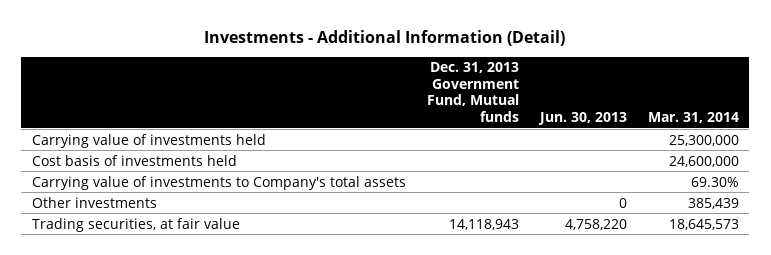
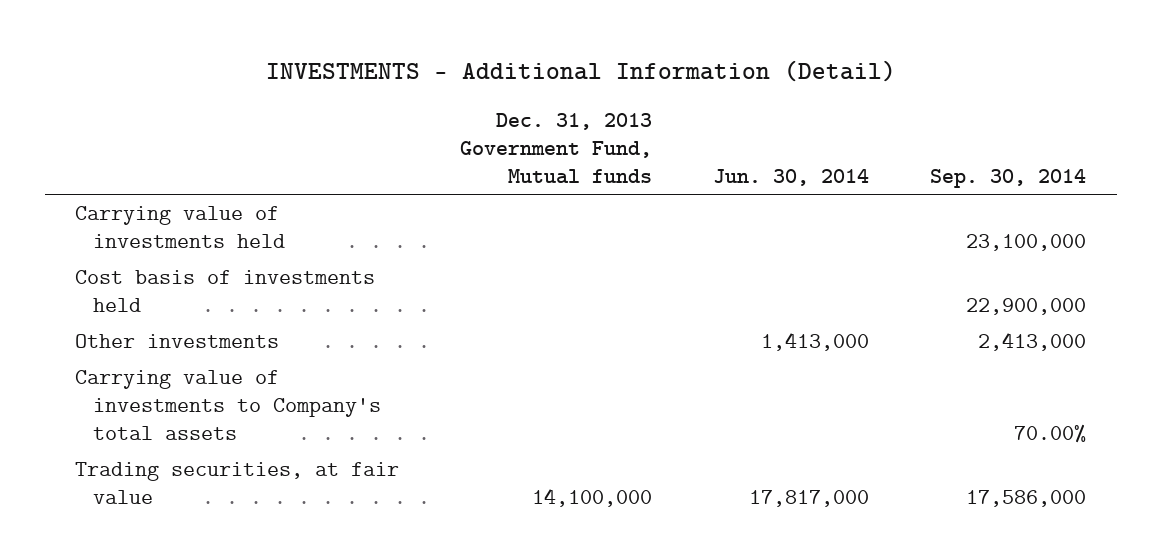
- Investments - Additional Information (Detail)
+ INVESTMENTS - Additional Information (Detail)
- | Dec. 31, 2013 Government Fund, Mutual funds | Jun. 30, 2013 | Mar. 31, 2014
+ | Dec. 31, 2013 Government Fund, Mutual funds | Jun. 30, 2014 | Sep. 30, 2014
- Trading securities, at fair value | 14,118,943 | 4,758,220 | 18,645,573
moved down: Carrying value of investments to Company's total assets | | | 70.00%
+ Trading securities, at fair value | 14,100,000 | 17,817,000 | 17,586,000

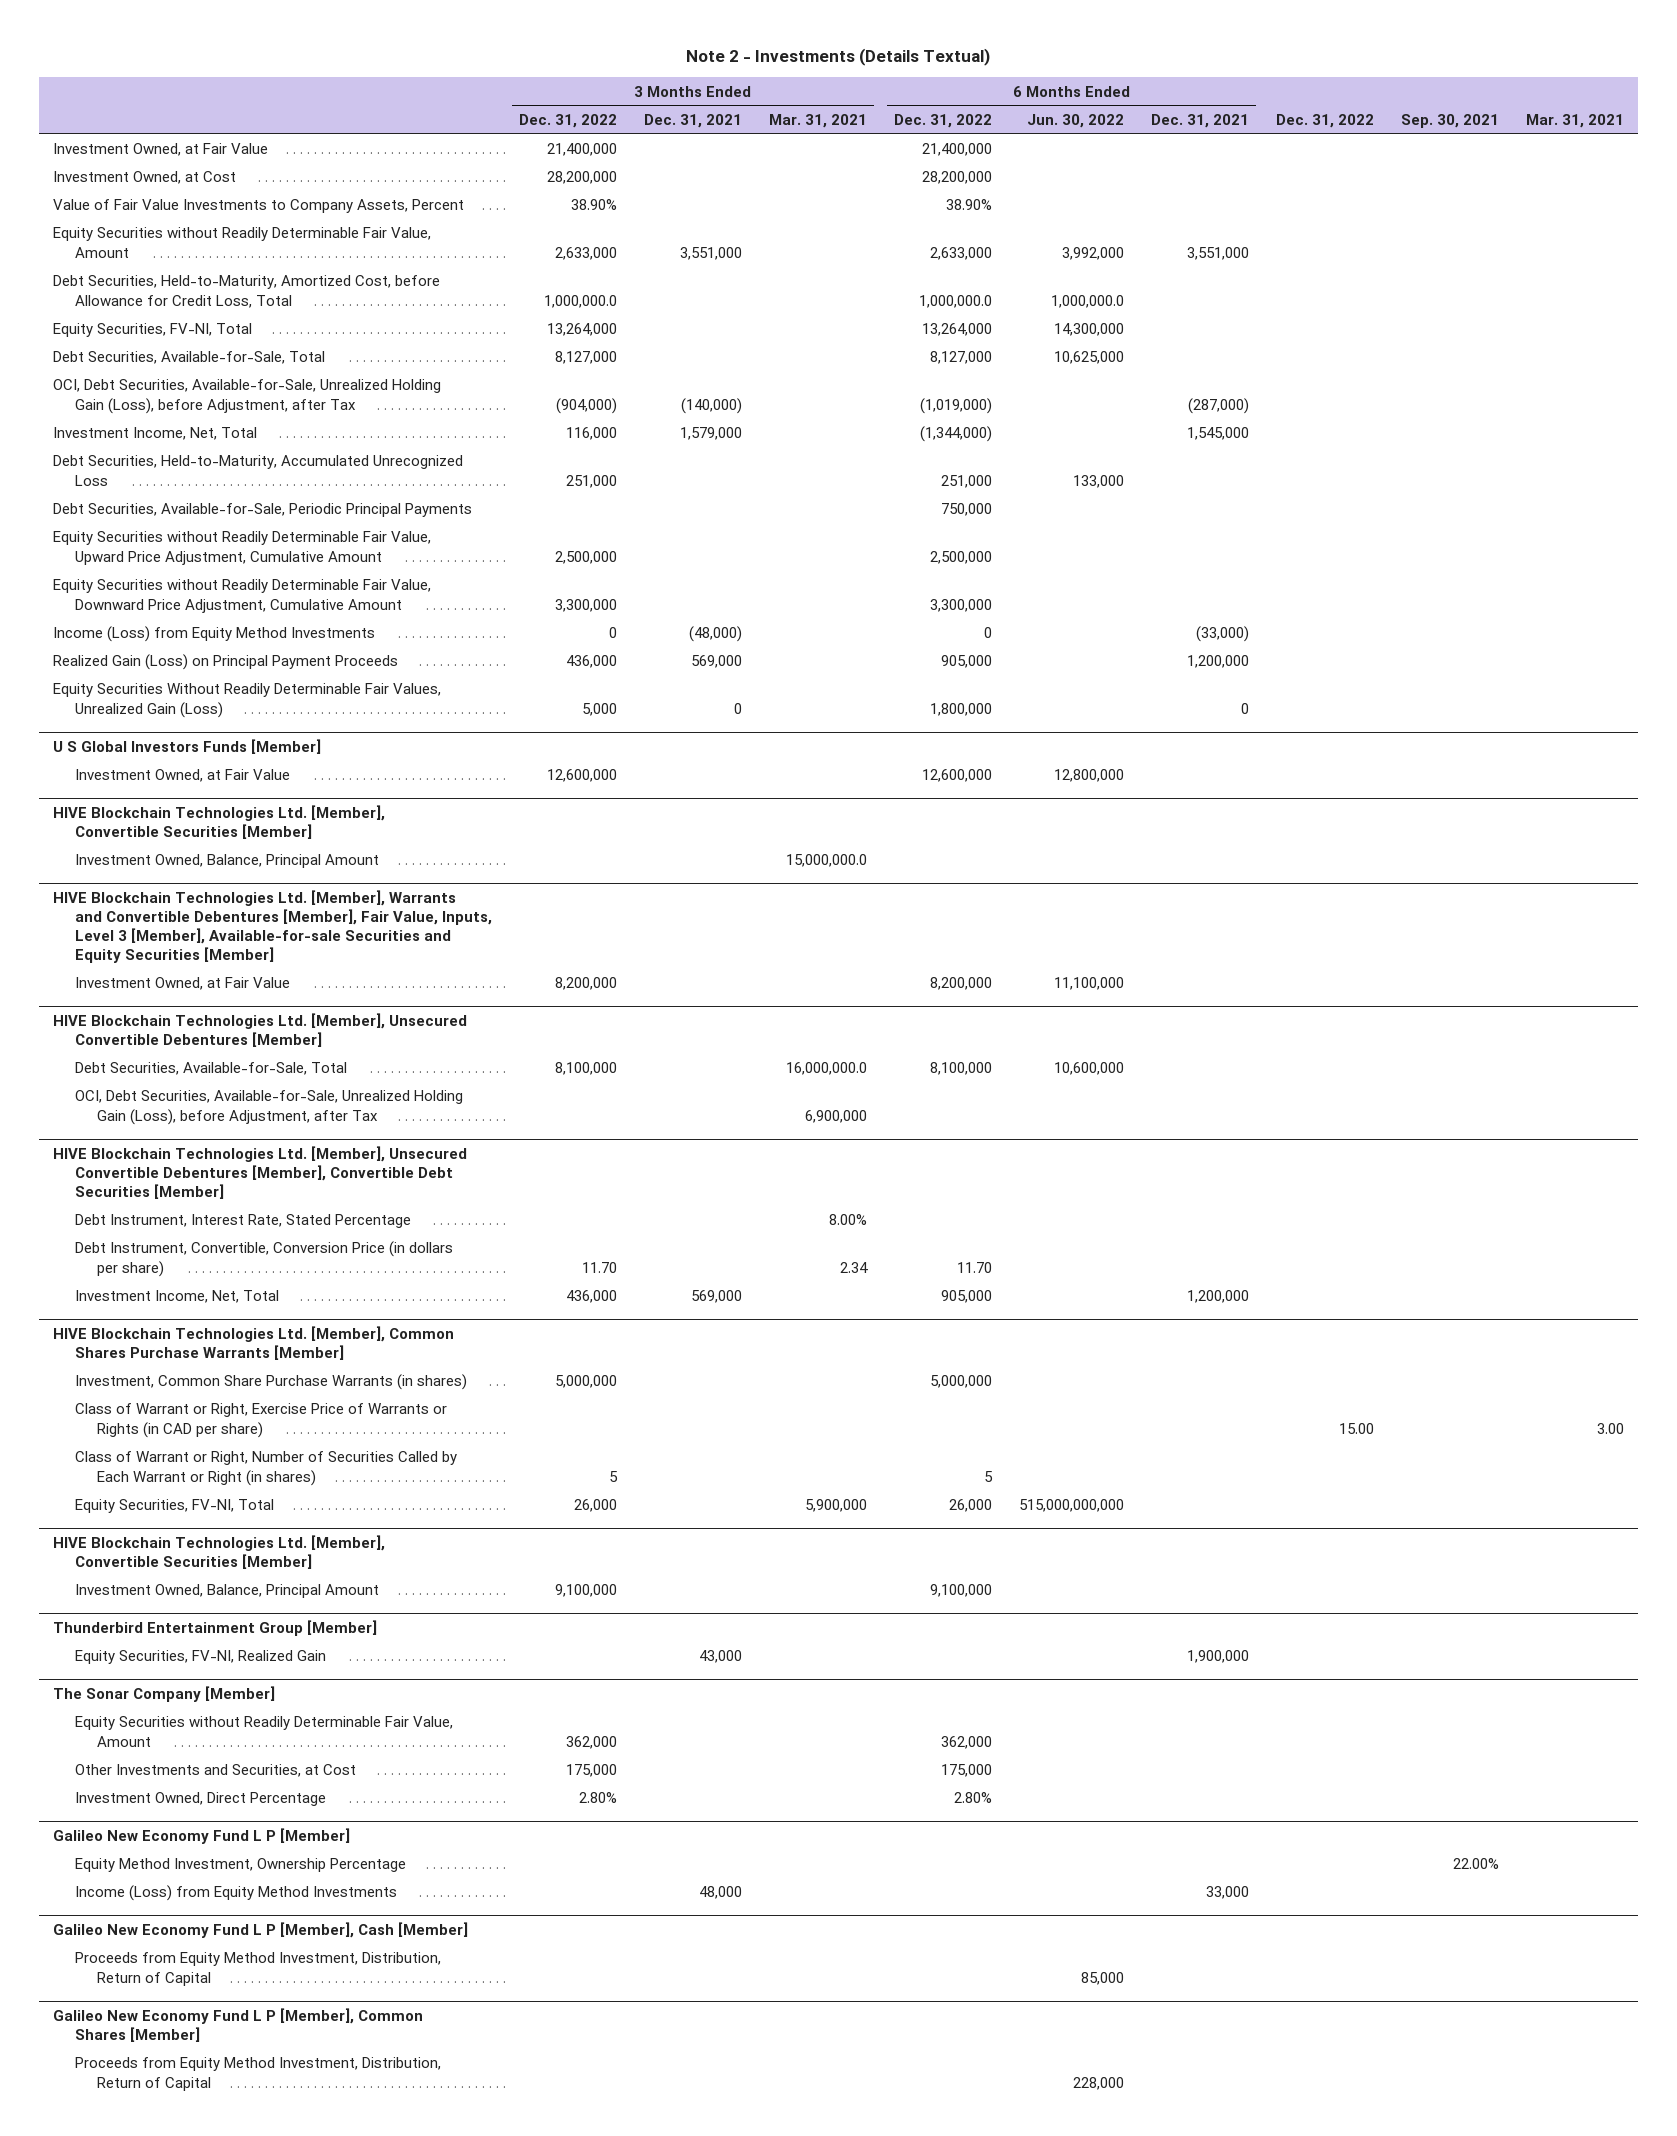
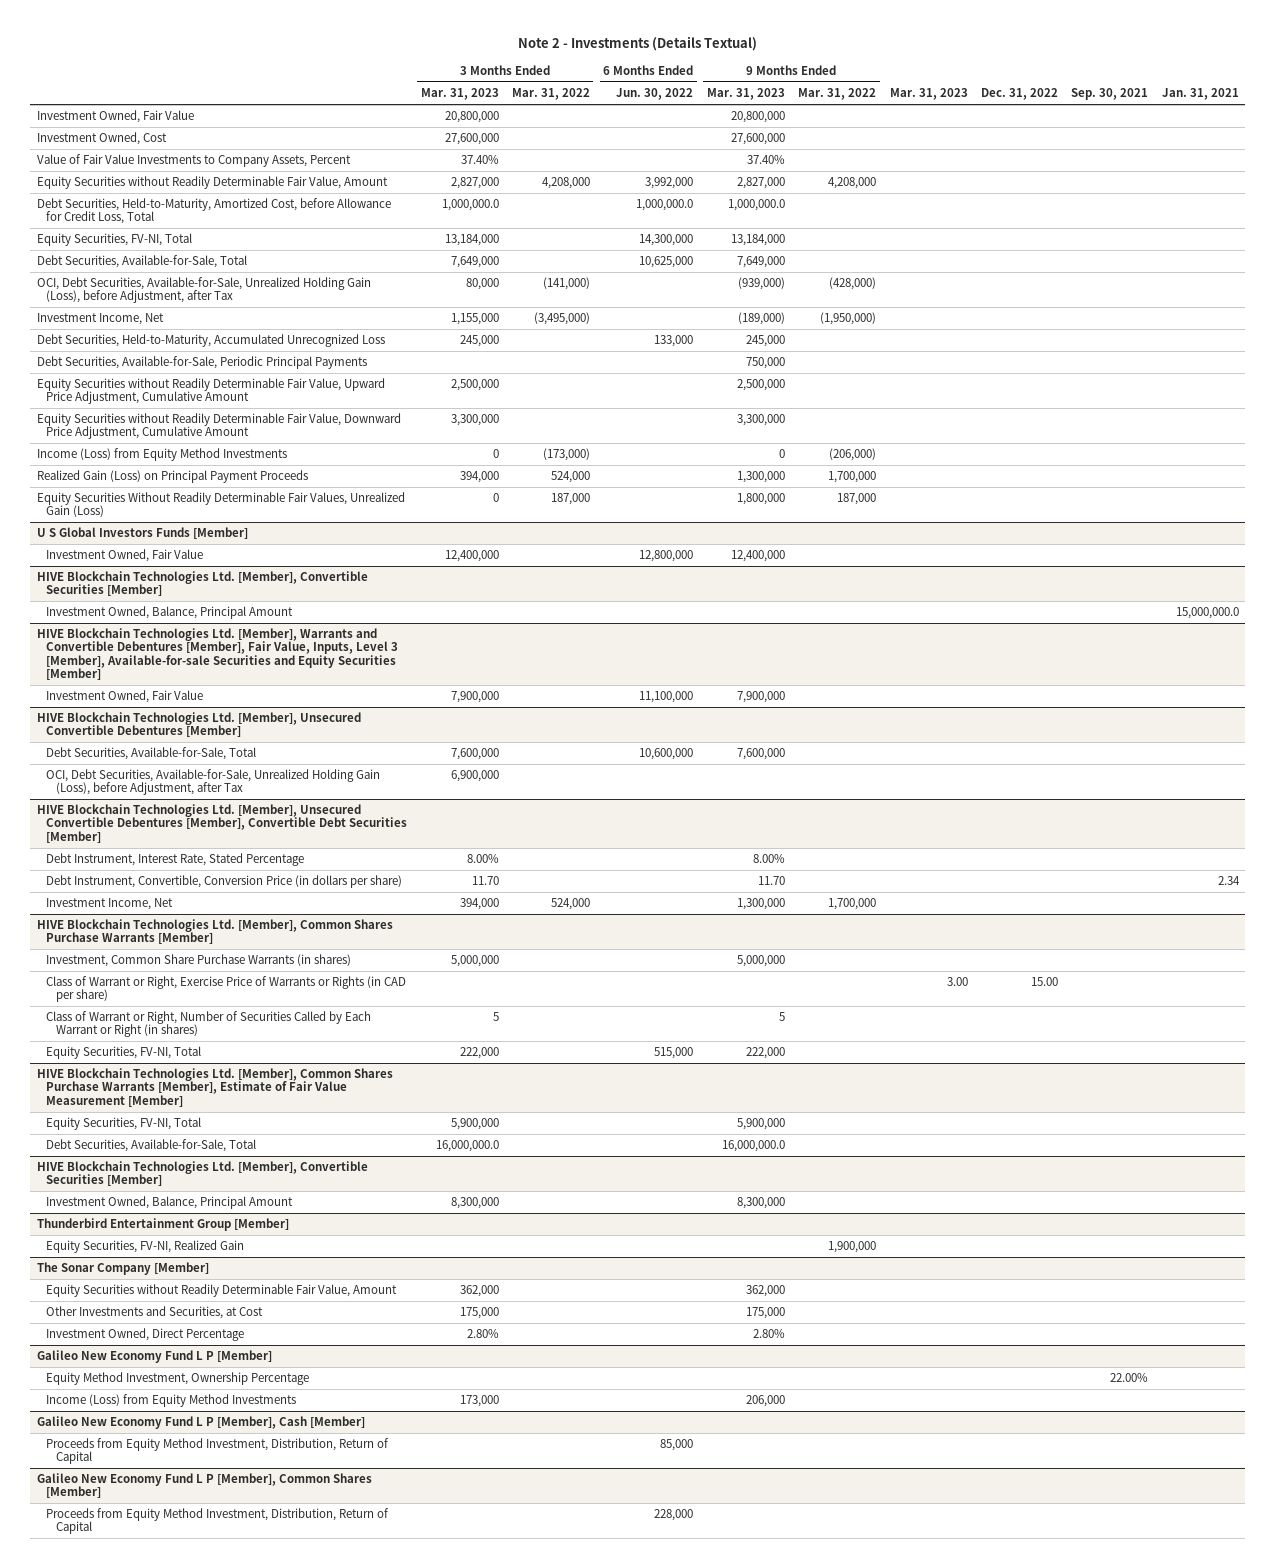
- | 3 Months Ended Dec. 31, 2022 | 3 Months Ended Dec. 31, 2021 | 3 Months Ended Mar. 31, 2021 | 6 Months Ended Dec. 31, 2022 | 6 Months Ended Jun. 30, 2022 | 6 Months Ended Dec. 31, 2021 | Dec. 31, 2022 | Sep. 30, 2021 | Mar. 31, 2021
+ | 3 Months Ended Mar. 31, 2023 | 3 Months Ended Mar. 31, 2022 | 6 Months Ended Jun. 30, 2022 | 9 Months Ended Mar. 31, 2023 | 9 Months Ended Mar. 31, 2022 | Mar. 31, 2023 | Dec. 31, 2022 | Sep. 30, 2021 | Jan. 31, 2021
- Investment Owned, at Fair Value | 21,400,000 | | | 21,400,000 | | | | |
- Investment Owned, at Cost | 28,200,000 | | | 28,200,000 | | | | |
+ Investment Owned, Fair Value | 20,800,000 | | | 20,800,000 | | | | |
+ Investment Owned, Cost | 27,600,000 | | | 27,600,000 | | | | |
- Investment Income, Net, Total | 116,000 | 1,579,000 | | (1,344,000) | | 1,545,000 | | |
+ Investment Income, Net | 1,155,000 | (3,495,000) | | (189,000) | (1,950,000) | | | |
@ U S Global Investors Funds [Member]
- Investment Owned, at Fair Value | 12,600,000 | | | 12,600,000 | 12,800,000 | | | |
+ Investment Owned, Fair Value | 12,400,000 | | 12,800,000 | 12,400,000 | | | | |
@ HIVE Blockchain Technologies Ltd. [Member], Warrants and Convertible Debentures [Member], Fair Value, Inputs, Level 3 [Member], Available-for-sale Securities and Equity Securities [Member]
- Investment Owned, at Fair Value | 8,200,000 | | | 8,200,000 | 11,100,000 | | | |
+ Investment Owned, Fair Value | 7,900,000 | | 11,100,000 | 7,900,000 | | | | |
@ HIVE Blockchain Technologies Ltd. [Member], Unsecured Convertible Debentures [Member], Convertible Debt Securities [Member]
- Investment Income, Net, Total | 436,000 | 569,000 | | 905,000 | | 1,200,000 | | |
+ Investment Income, Net | 394,000 | 524,000 | | 1,300,000 | 1,700,000 | | | |
@ HIVE Blockchain Technologies Ltd. [Member], Common Shares Purchase Warrants [Member]
- Equity Securities, FV-NI, Total | 26,000 | | 5,900,000 | 26,000 | 515,000,000,000 | | | |
+ Equity Securities, FV-NI, Total | 222,000 | | 515,000 | 222,000 | | | | |
+ HIVE Blockchain Technologies Ltd. [Member], Common Shares Purchase Warrants [Member], Estimate of Fair Value Measurement [Member]
+ Equity Securities, FV-NI, Total | 5,900,000 | | | 5,900,000 | | | | |
+ Debt Securities, Available-for-Sale, Total | 16,000,000.0 | | | 16,000,000.0 | | | | |

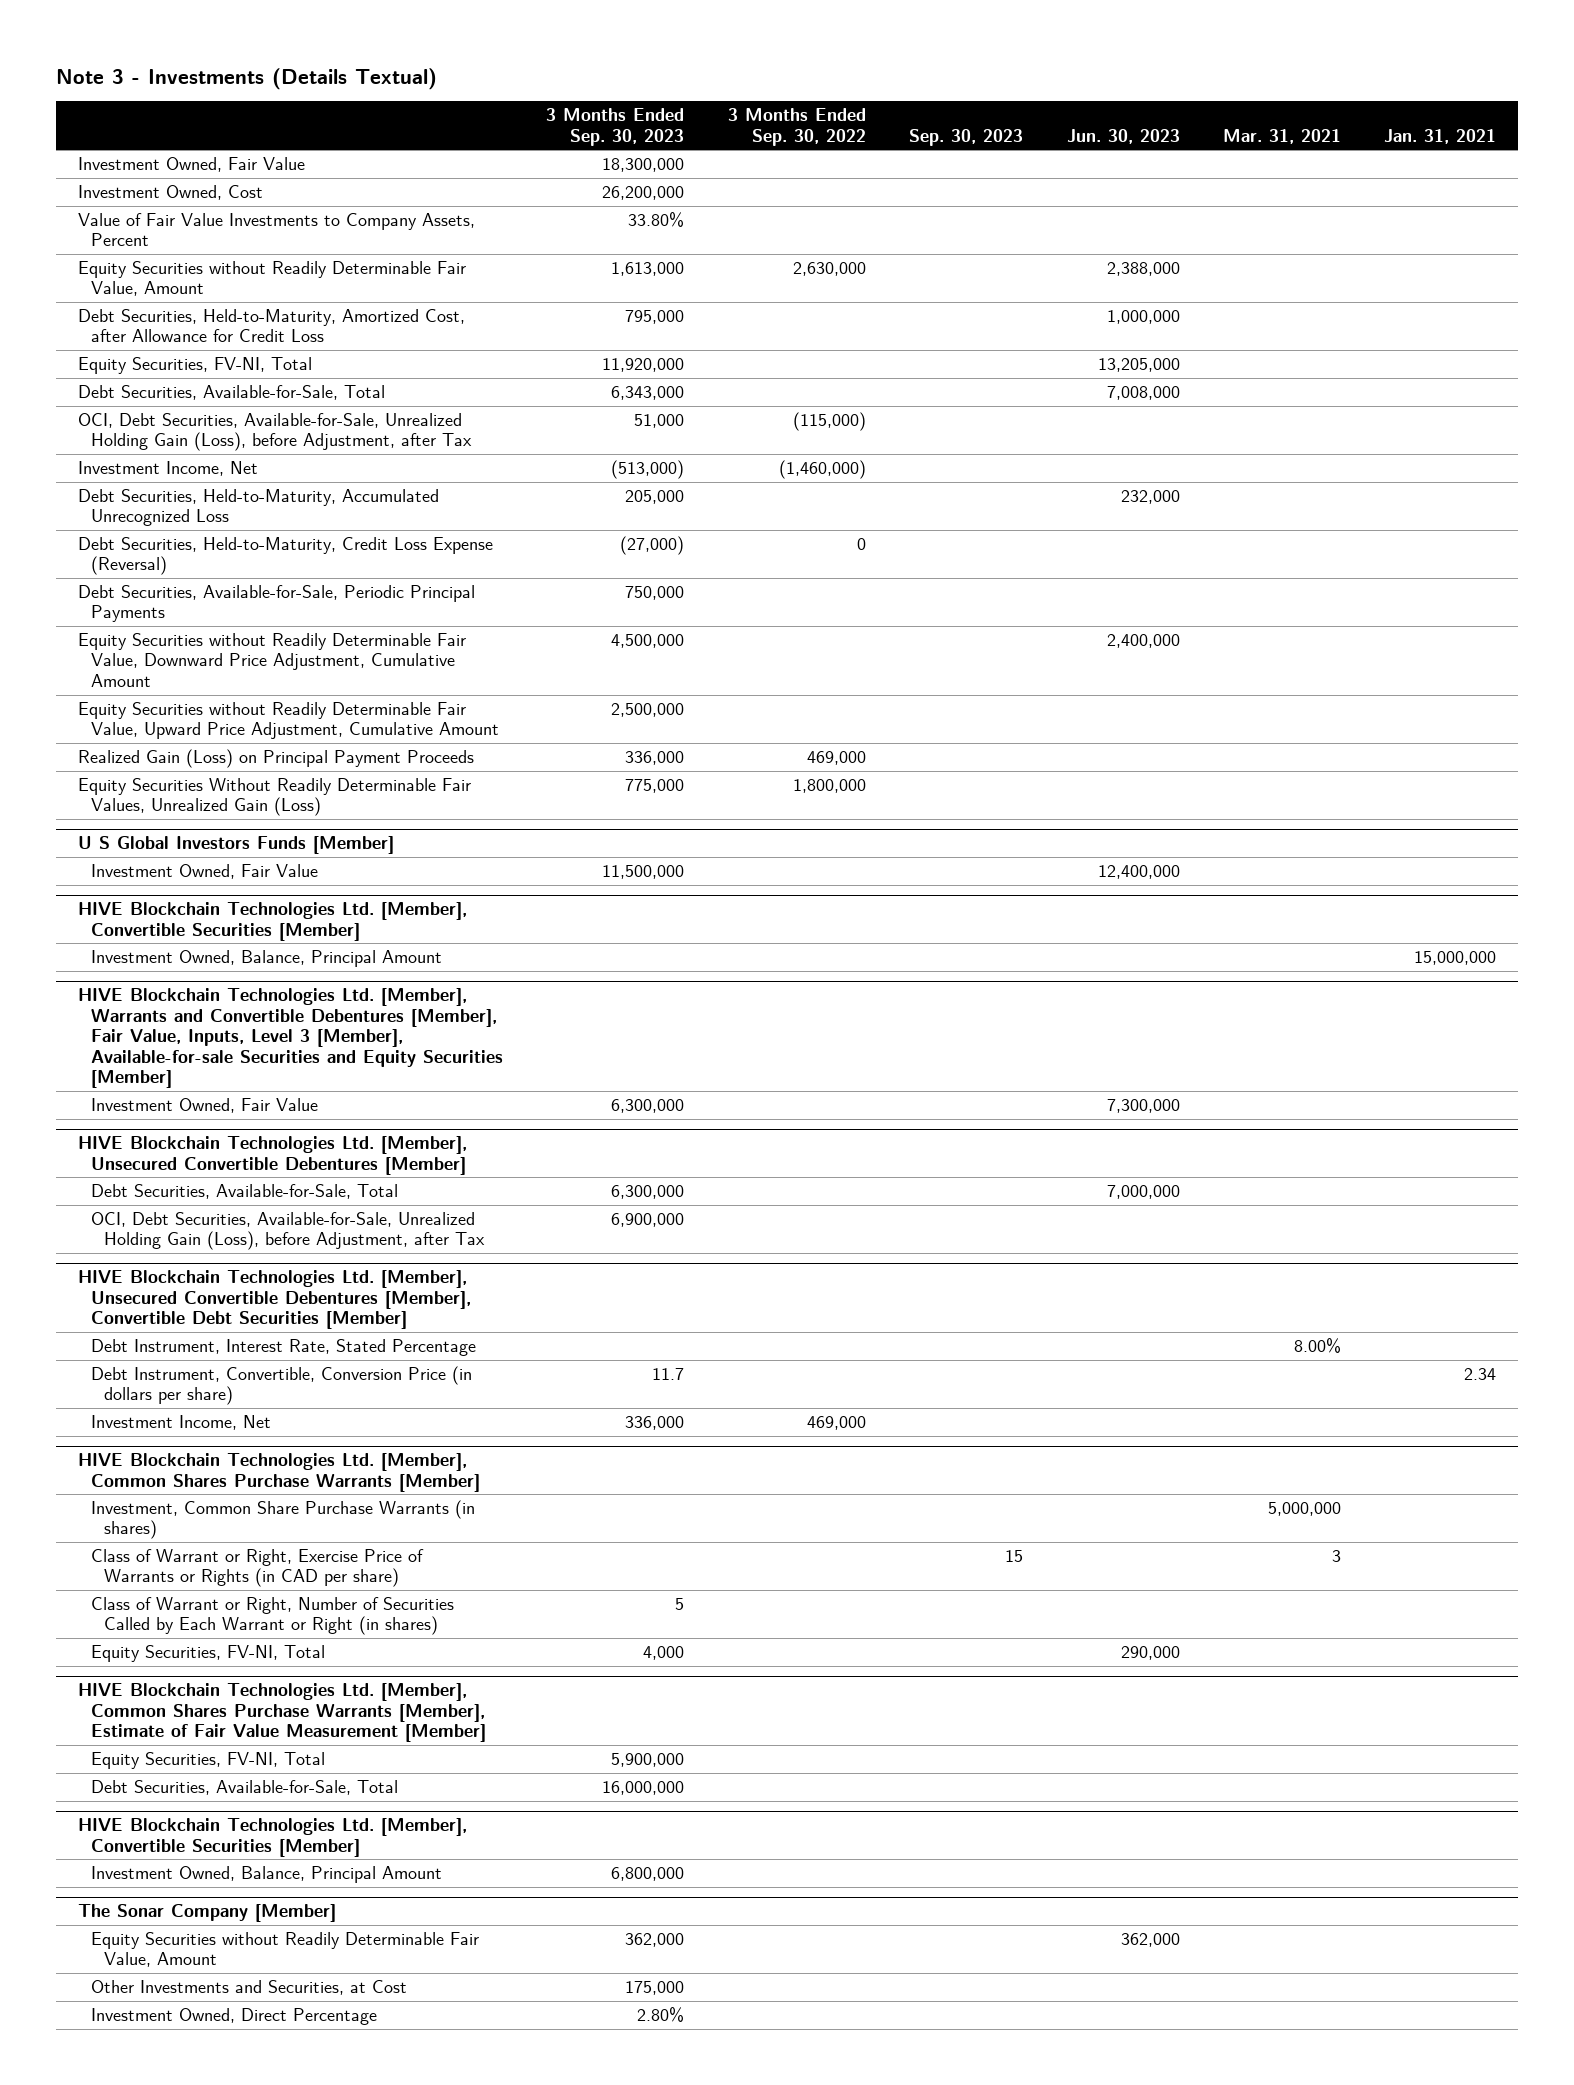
- Note 2 - Investments (Details Textual)
+ Note 3 - Investments (Details Textual)
- | 3 Months Ended Mar. 31, 2023 | 3 Months Ended Mar. 31, 2022 | 6 Months Ended Jun. 30, 2022 | 9 Months Ended Mar. 31, 2023 | 9 Months Ended Mar. 31, 2022 | Mar. 31, 2023 | Dec. 31, 2022 | Sep. 30, 2021 | Jan. 31, 2021
+ | 3 Months Ended Sep. 30, 2023 | 3 Months Ended Sep. 30, 2022 | Sep. 30, 2023 | Jun. 30, 2023 | Mar. 31, 2021 | Jan. 31, 2021
- Debt Securities, Held-to-Maturity, Amortized Cost, before Allowance for Credit Loss, Total | 1,000,000.0 | | 1,000,000.0 | 1,000,000.0 | | | | |
+ Debt Securities, Held-to-Maturity, Amortized Cost, after Allowance for Credit Loss | 795,000 | | | 1,000,000 | |
+ Debt Securities, Held-to-Maturity, Credit Loss Expense (Reversal) | (27,000) | 0 | | | |
- Income (Loss) from Equity Method Investments | 0 | (173,000) | | 0 | (206,000) | | | |
moved down: Equity Securities without Readily Determinable Fair Value, Upward Price Adjustment, Cumulative Amount | 2,500,000 | | | | |
@ HIVE Blockchain Technologies Ltd. [Member], Convertible Securities [Member]
- Investment Owned, Balance, Principal Amount | | | | | | | | | 15,000,000.0
+ Investment Owned, Balance, Principal Amount | | | | | | 15,000,000
- Thunderbird Entertainment Group [Member]
- Equity Securities, FV-NI, Realized Gain | | | | | 1,900,000 | | | |
- Galileo New Economy Fund L P [Member]
- Equity Method Investment, Ownership Percentage | | | | | | | | 22.00% |
- Income (Loss) from Equity Method Investments | 173,000 | | | 206,000 | | | | |
- Galileo New Economy Fund L P [Member], Cash [Member]
- Proceeds from Equity Method Investment, Distribution, Return of Capital | | | 85,000 | | | | | |
- Galileo New Economy Fund L P [Member], Common Shares [Member]
- Proceeds from Equity Method Investment, Distribution, Return of Capital | | | 228,000 | | | | | |

